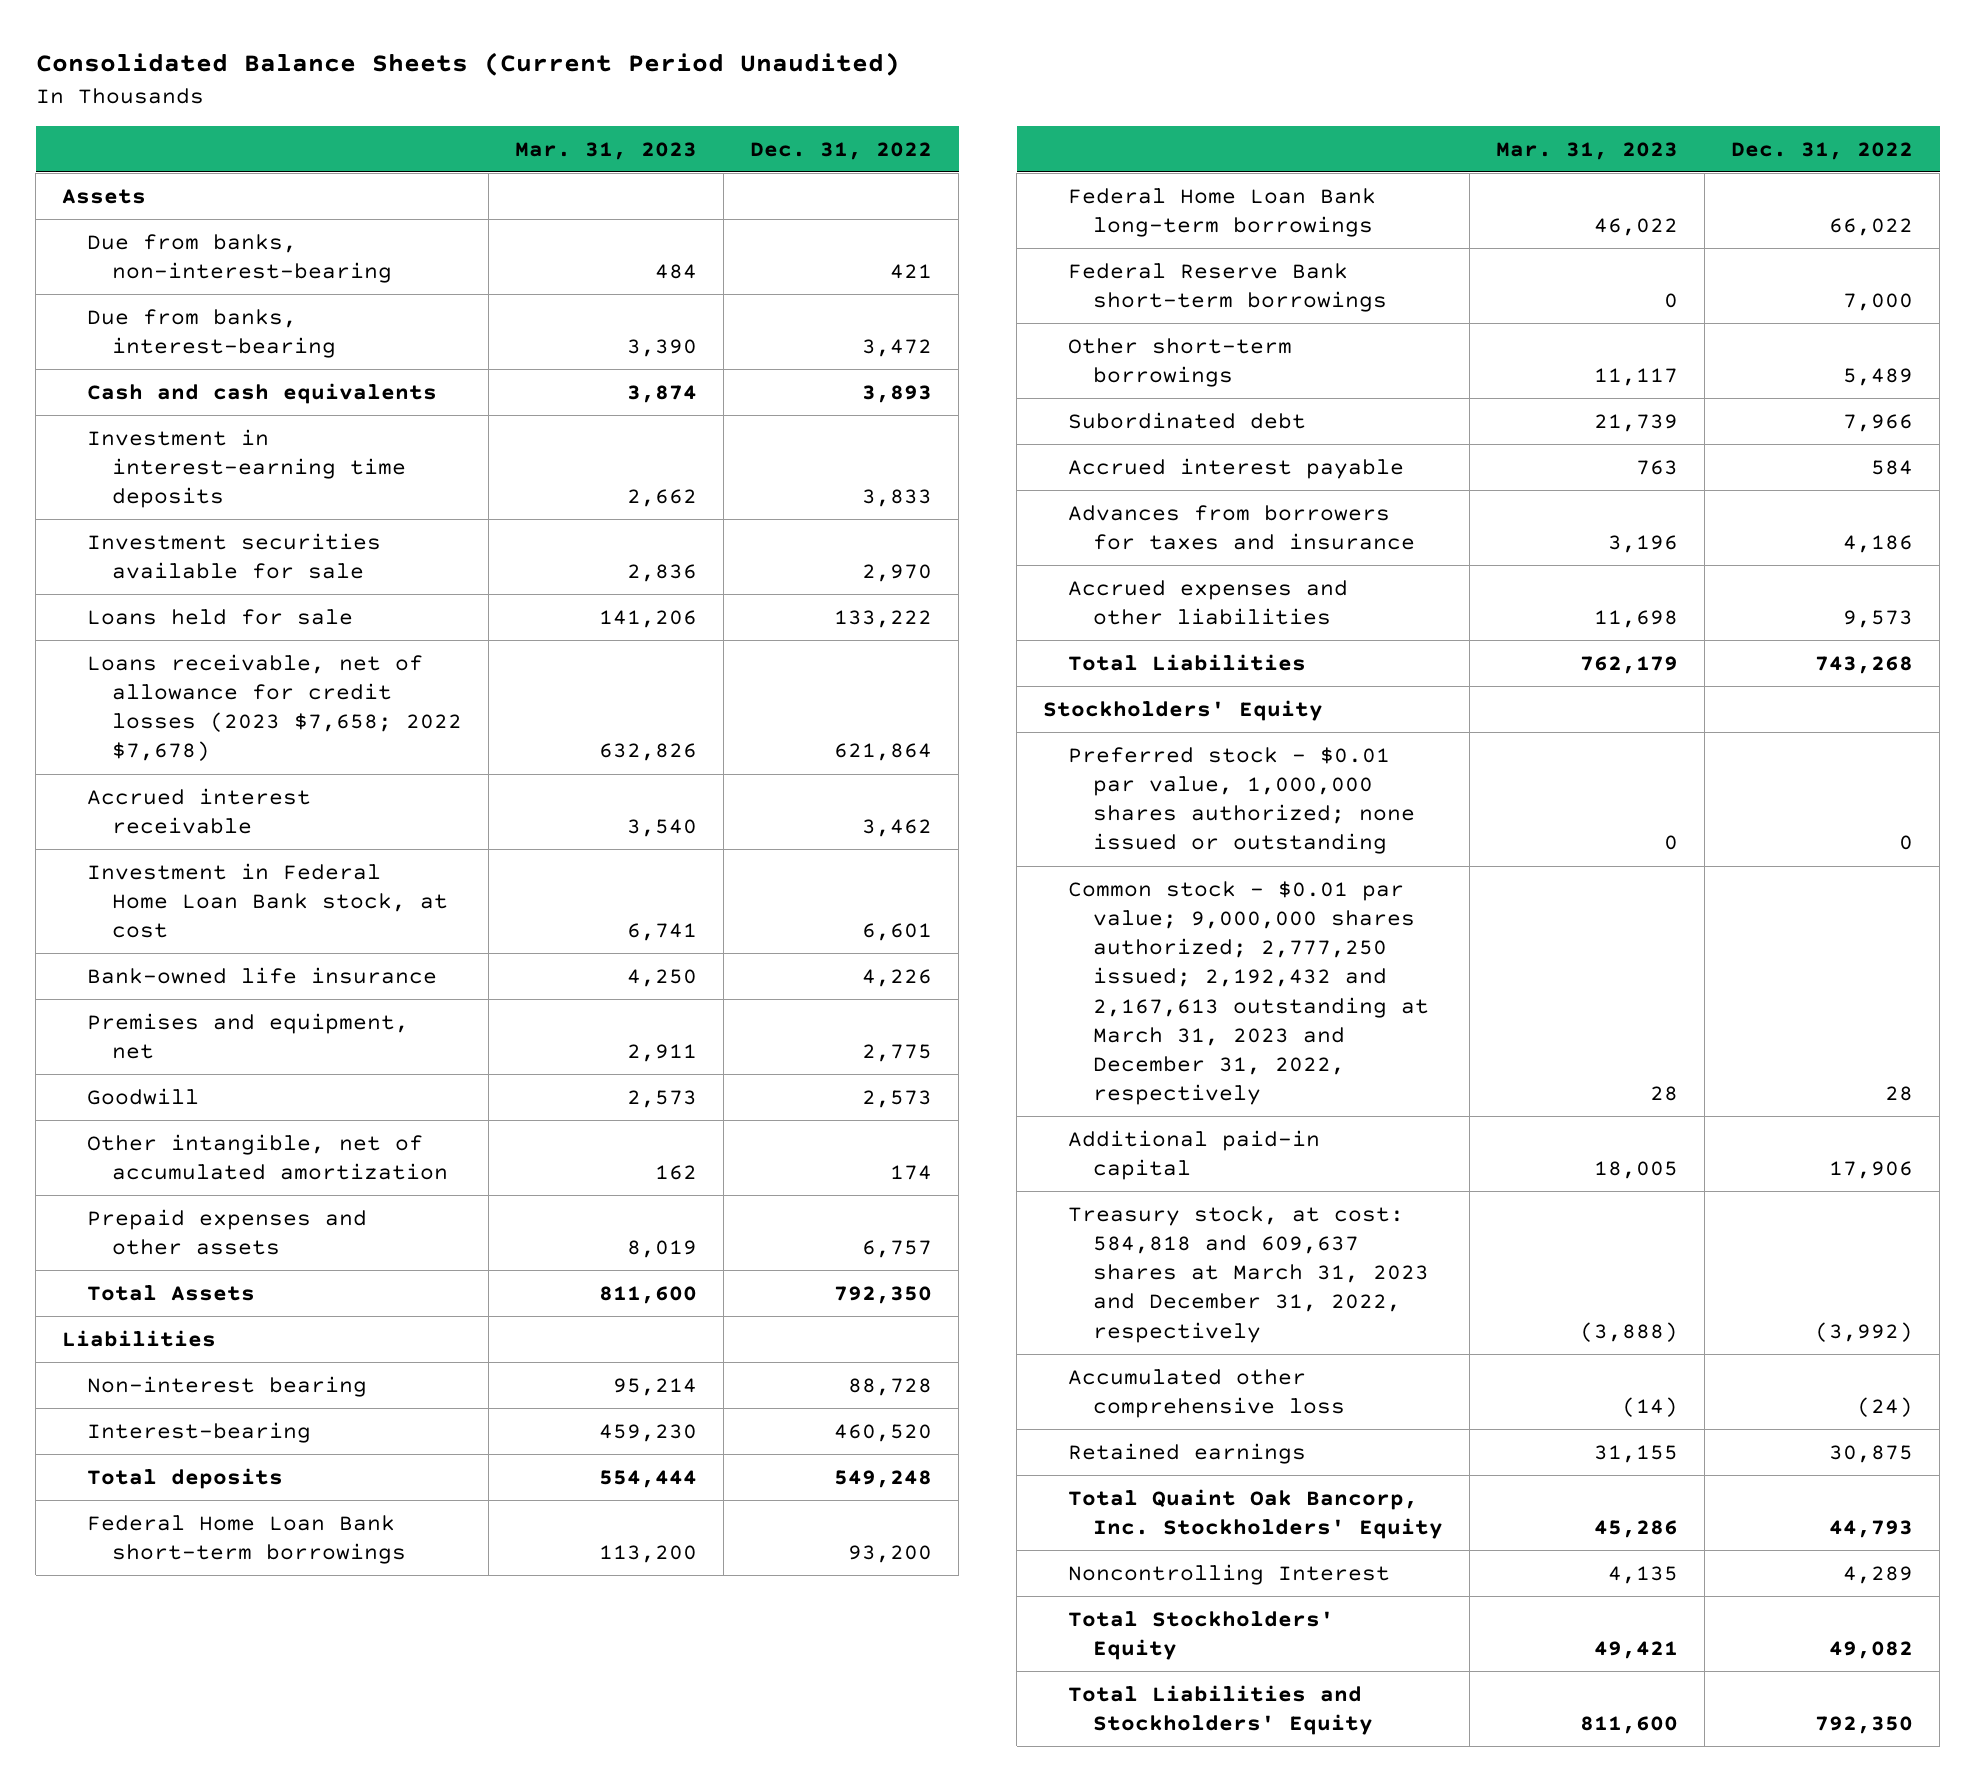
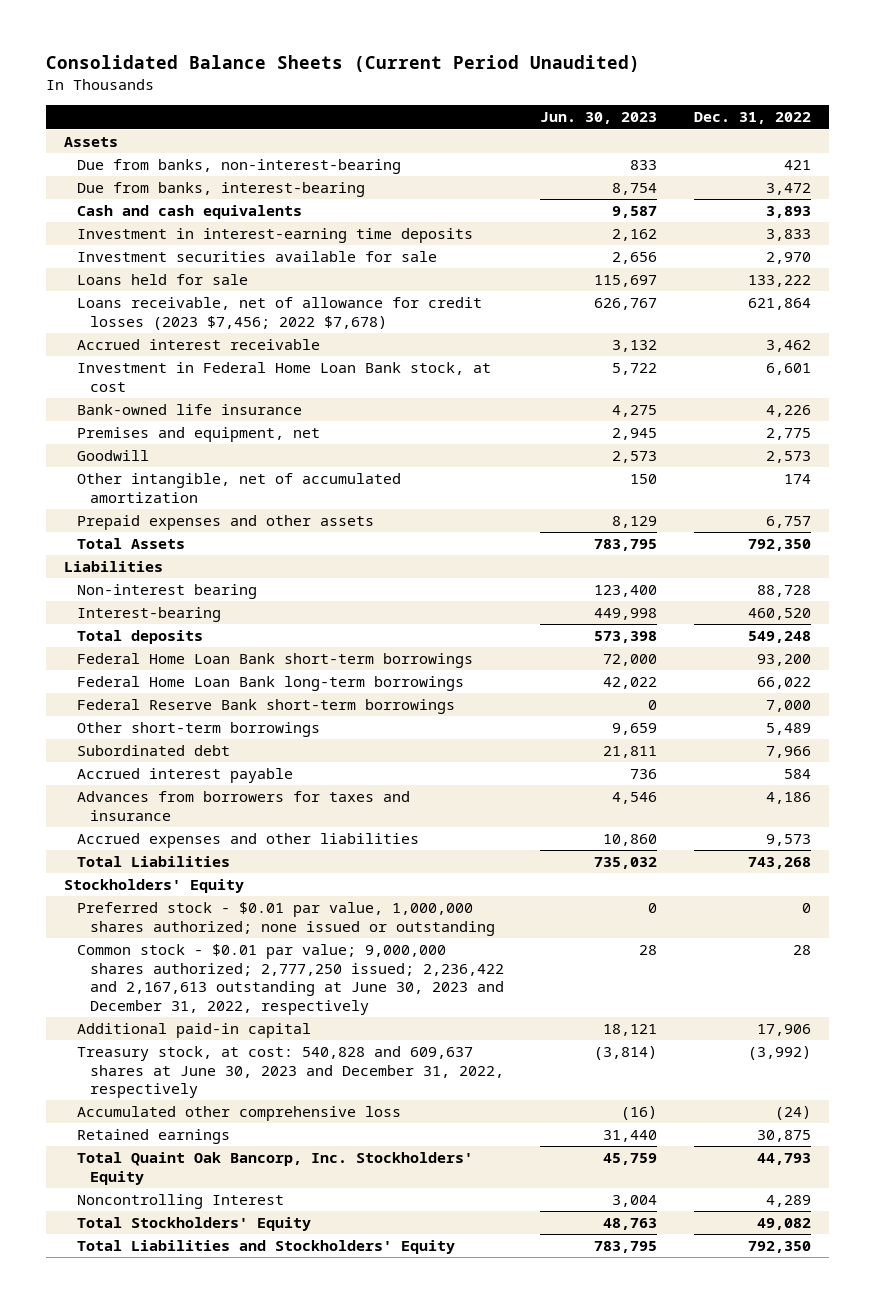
- | Mar. 31, 2023 | Dec. 31, 2022
+ | Jun. 30, 2023 | Dec. 31, 2022
- Loans receivable, net of allowance for credit losses (2023 $7,658; 2022 $7,678) | 632,826 | 621,864
+ Loans receivable, net of allowance for credit losses (2023 $7,456; 2022 $7,678) | 626,767 | 621,864
- Common stock - $0.01 par value; 9,000,000 shares authorized; 2,777,250 issued; 2,192,432 and 2,167,613 outstanding at March 31, 2023 and December 31, 2022, respectively | 28 | 28
+ Common stock - $0.01 par value; 9,000,000 shares authorized; 2,777,250 issued; 2,236,422 and 2,167,613 outstanding at June 30, 2023 and December 31, 2022, respectively | 28 | 28
- Treasury stock, at cost: 584,818 and 609,637 shares at March 31, 2023 and December 31, 2022, respectively | (3,888) | (3,992)
+ Treasury stock, at cost: 540,828 and 609,637 shares at June 30, 2023 and December 31, 2022, respectively | (3,814) | (3,992)

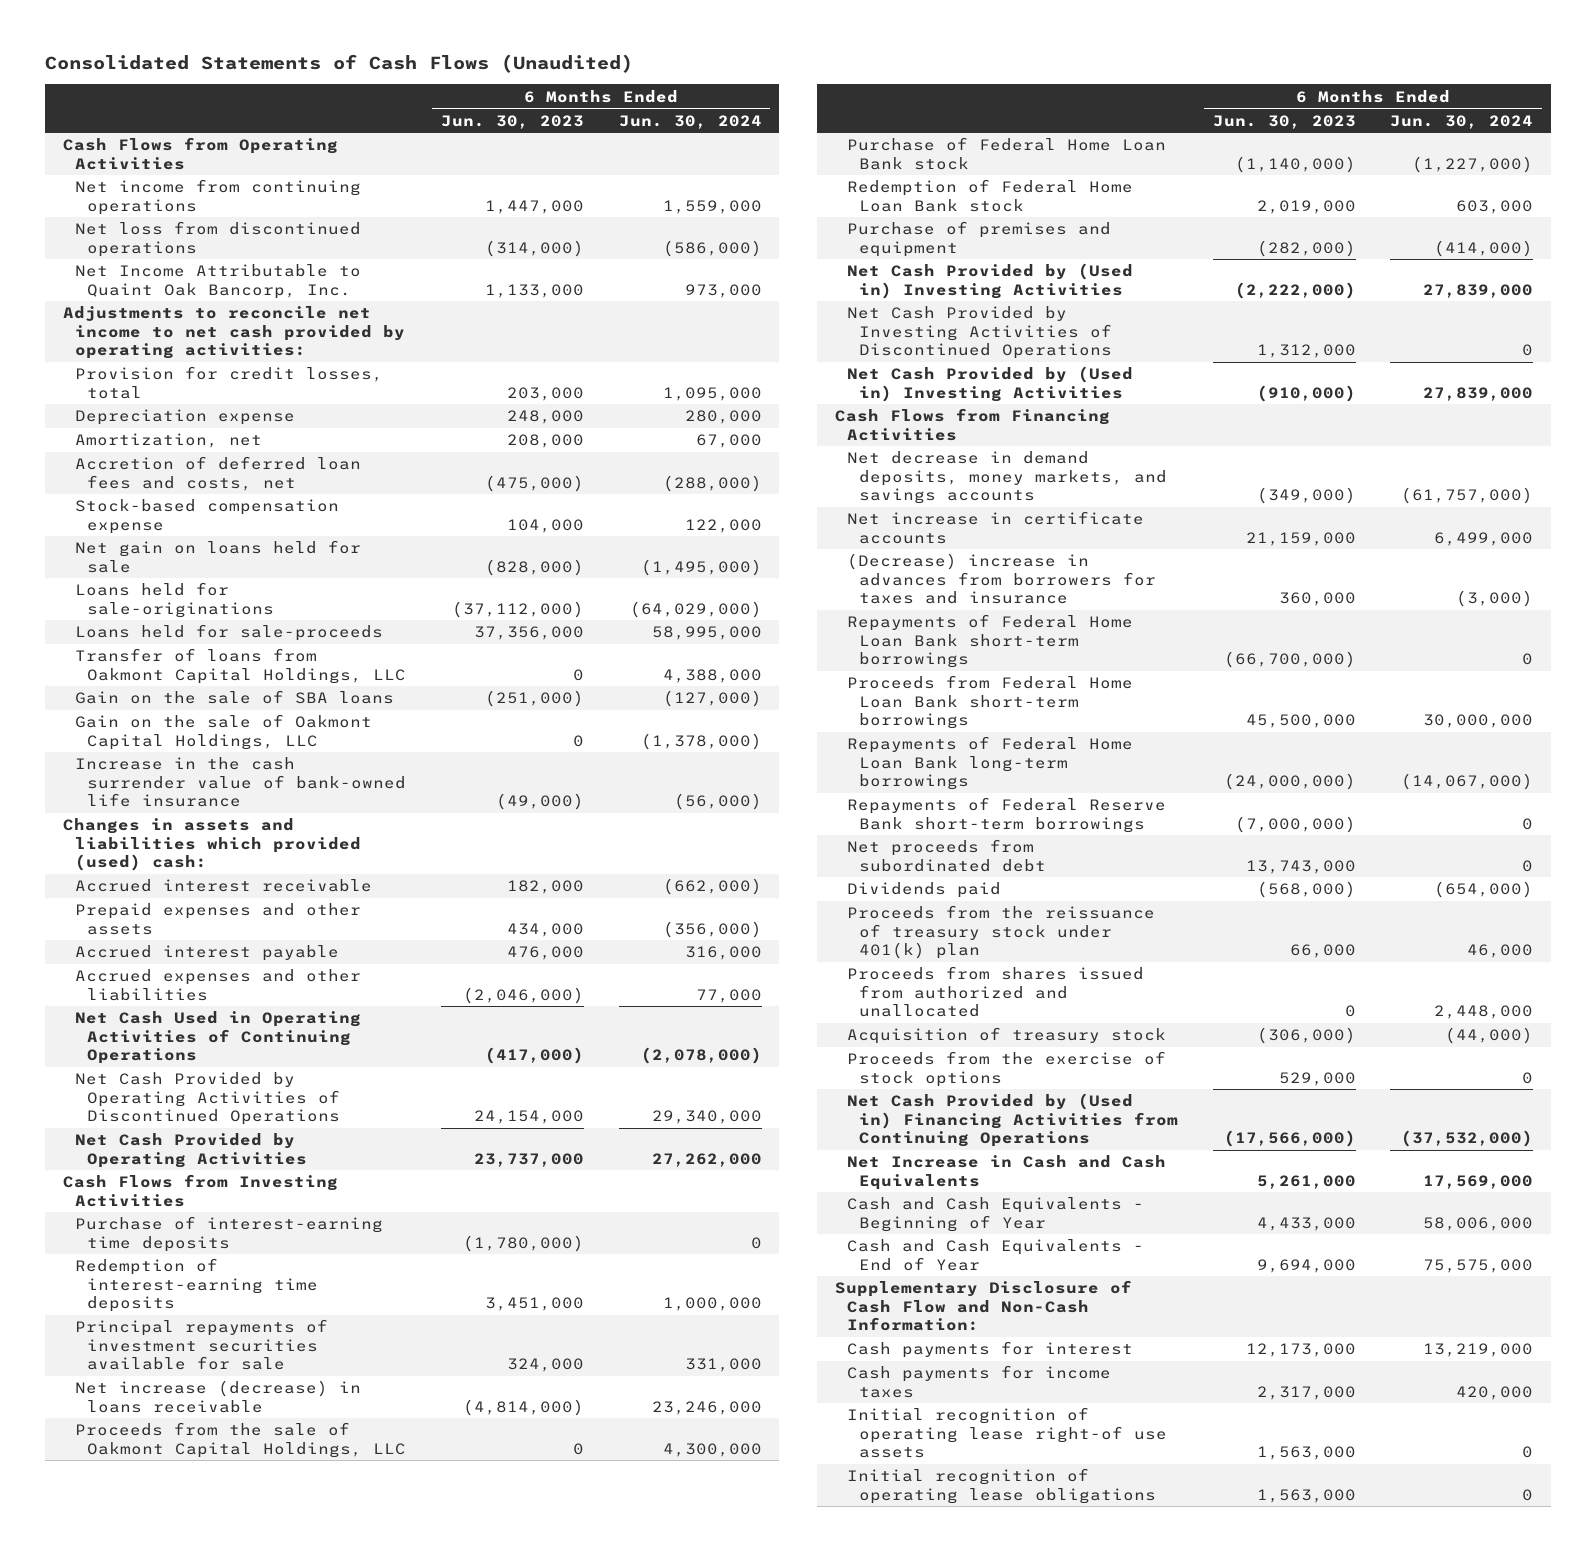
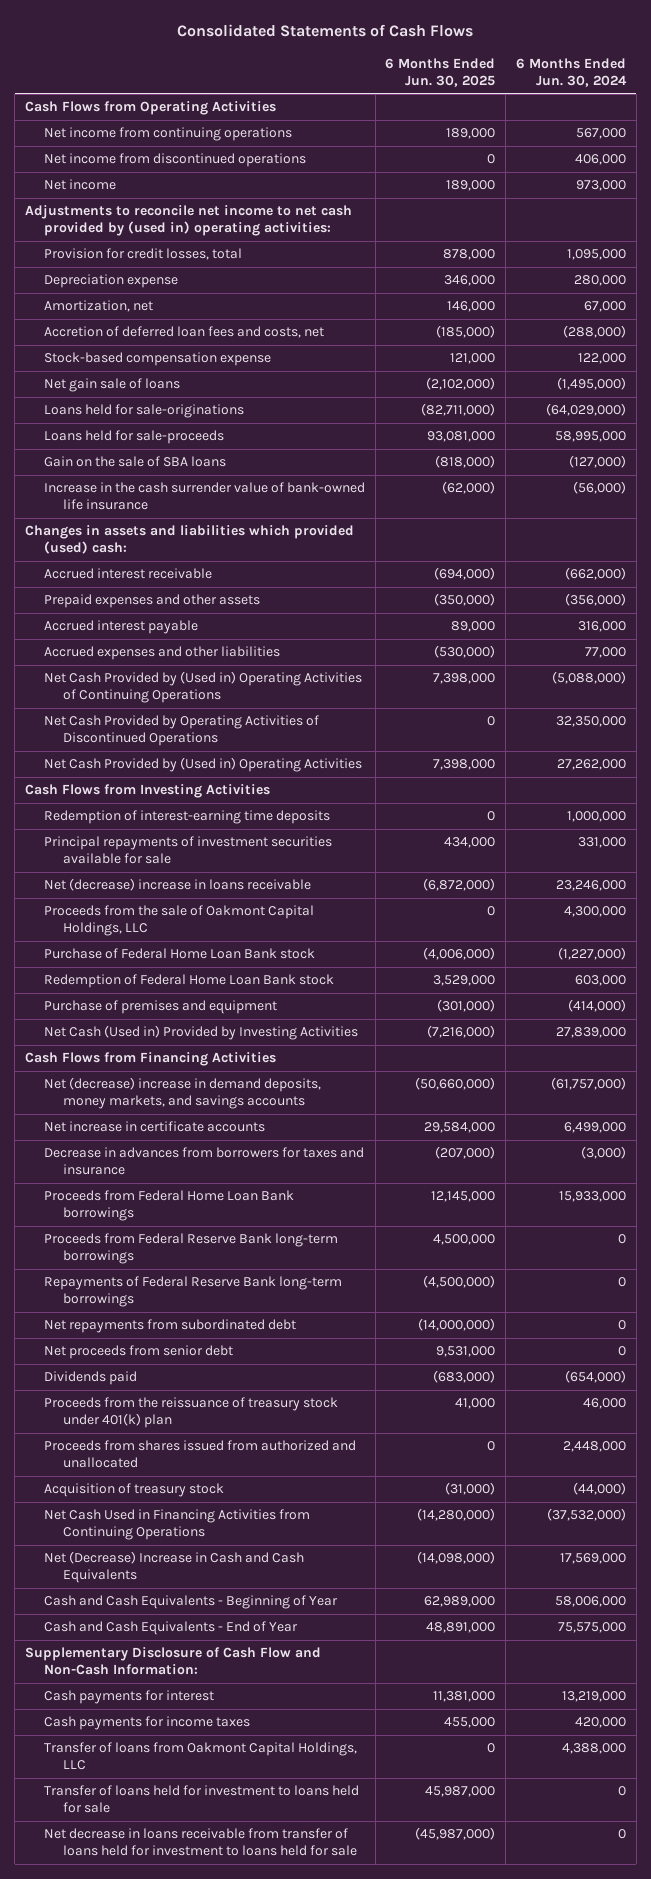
- Consolidated Statements of Cash Flows (Unaudited)
+ Consolidated Statements of Cash Flows
- | 6 Months Ended Jun. 30, 2023 | 6 Months Ended Jun. 30, 2024
+ | 6 Months Ended Jun. 30, 2025 | 6 Months Ended Jun. 30, 2024
- Net income from continuing operations | 1,447,000 | 1,559,000
- Net loss from discontinued operations | (314,000) | (586,000)
- Net Income Attributable to Quaint Oak Bancorp, Inc. | 1,133,000 | 973,000
- Adjustments to reconcile net income to net cash provided by operating activities:
+ Net income from continuing operations | 189,000 | 567,000
+ Net income from discontinued operations | 0 | 406,000
+ Net income | 189,000 | 973,000
+ Adjustments to reconcile net income to net cash provided by (used in) operating activities:
- Net gain on loans held for sale | (828,000) | (1,495,000)
+ Net gain sale of loans | (2,102,000) | (1,495,000)
- Gain on the sale of Oakmont Capital Holdings, LLC | 0 | (1,378,000)
- Net Cash Used in Operating Activities of Continuing Operations | (417,000) | (2,078,000)
- Net Cash Provided by Operating Activities of Discontinued Operations | 24,154,000 | 29,340,000
- Net Cash Provided by Operating Activities | 23,737,000 | 27,262,000
+ Net Cash Provided by (Used in) Operating Activities of Continuing Operations | 7,398,000 | (5,088,000)
+ Net Cash Provided by Operating Activities of Discontinued Operations | 0 | 32,350,000
+ Net Cash Provided by (Used in) Operating Activities | 7,398,000 | 27,262,000
- Purchase of interest-earning time deposits | (1,780,000) | 0
- Net increase (decrease) in loans receivable | (4,814,000) | 23,246,000
+ Net (decrease) increase in loans receivable | (6,872,000) | 23,246,000
- Net Cash Provided by (Used in) Investing Activities | (2,222,000) | 27,839,000
- Net Cash Provided by Investing Activities of Discontinued Operations | 1,312,000 | 0
- Net Cash Provided by (Used in) Investing Activities | (910,000) | 27,839,000
+ Net Cash (Used in) Provided by Investing Activities | (7,216,000) | 27,839,000
- Net decrease in demand deposits, money markets, and savings accounts | (349,000) | (61,757,000)
+ Net (decrease) increase in demand deposits, money markets, and savings accounts | (50,660,000) | (61,757,000)
- (Decrease) increase in advances from borrowers for taxes and insurance | 360,000 | (3,000)
- Repayments of Federal Home Loan Bank short-term borrowings | (66,700,000) | 0
- Proceeds from Federal Home Loan Bank short-term borrowings | 45,500,000 | 30,000,000
- Repayments of Federal Home Loan Bank long-term borrowings | (24,000,000) | (14,067,000)
- Repayments of Federal Reserve Bank short-term borrowings | (7,000,000) | 0
- Net proceeds from subordinated debt | 13,743,000 | 0
+ Decrease in advances from borrowers for taxes and insurance | (207,000) | (3,000)
+ Proceeds from Federal Home Loan Bank borrowings | 12,145,000 | 15,933,000
+ Proceeds from Federal Reserve Bank long-term borrowings | 4,500,000 | 0
+ Repayments of Federal Reserve Bank long-term borrowings | (4,500,000) | 0
+ Net repayments from subordinated debt | (14,000,000) | 0
+ Net proceeds from senior debt | 9,531,000 | 0
- Proceeds from the exercise of stock options | 529,000 | 0
- Net Cash Provided by (Used in) Financing Activities from Continuing Operations | (17,566,000) | (37,532,000)
- Net Increase in Cash and Cash Equivalents | 5,261,000 | 17,569,000
+ Net Cash Used in Financing Activities from Continuing Operations | (14,280,000) | (37,532,000)
+ Net (Decrease) Increase in Cash and Cash Equivalents | (14,098,000) | 17,569,000
- Initial recognition of operating lease right-of use assets | 1,563,000 | 0
- Initial recognition of operating lease obligations | 1,563,000 | 0
moved down: Transfer of loans from Oakmont Capital Holdings, LLC | 0 | 4,388,000
+ Transfer of loans held for investment to loans held for sale | 45,987,000 | 0
+ Net decrease in loans receivable from transfer of loans held for investment to loans held for sale | (45,987,000) | 0

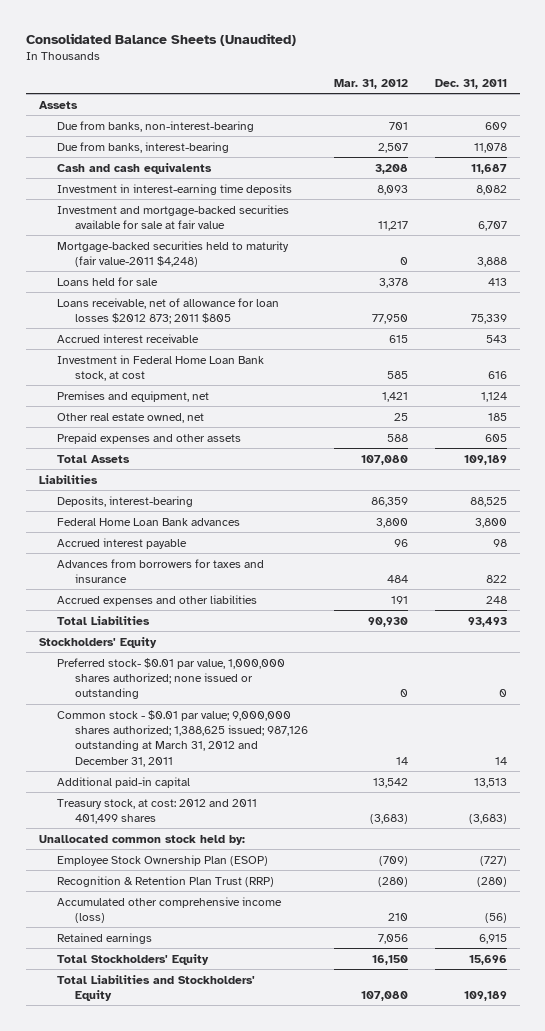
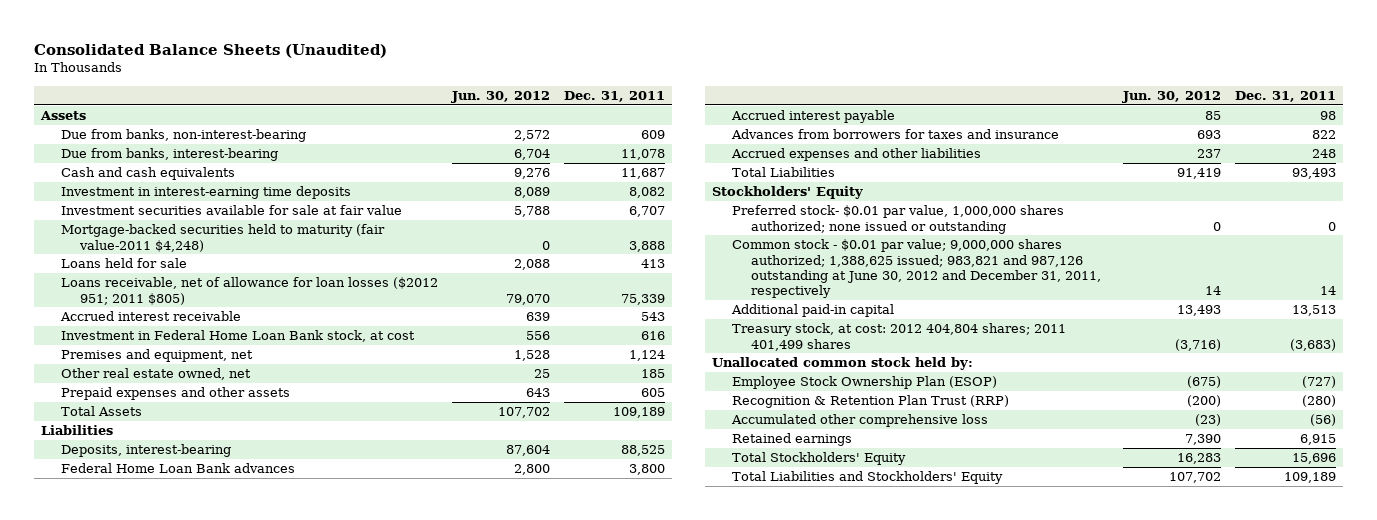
- | Mar. 31, 2012 | Dec. 31, 2011
+ | Jun. 30, 2012 | Dec. 31, 2011
- Investment and mortgage-backed securities available for sale at fair value | 11,217 | 6,707
+ Investment securities available for sale at fair value | 5,788 | 6,707
- Loans receivable, net of allowance for loan losses $2012 873; 2011 $805 | 77,950 | 75,339
+ Loans receivable, net of allowance for loan losses ($2012 951; 2011 $805) | 79,070 | 75,339
- Common stock - $0.01 par value; 9,000,000 shares authorized; 1,388,625 issued; 987,126 outstanding at March 31, 2012 and December 31, 2011 | 14 | 14
+ Common stock - $0.01 par value; 9,000,000 shares authorized; 1,388,625 issued; 983,821 and 987,126 outstanding at June 30, 2012 and December 31, 2011, respectively | 14 | 14
- Treasury stock, at cost: 2012 and 2011 401,499 shares | (3,683) | (3,683)
+ Treasury stock, at cost: 2012 404,804 shares; 2011 401,499 shares | (3,716) | (3,683)
- Accumulated other comprehensive income (loss) | 210 | (56)
+ Accumulated other comprehensive loss | (23) | (56)

